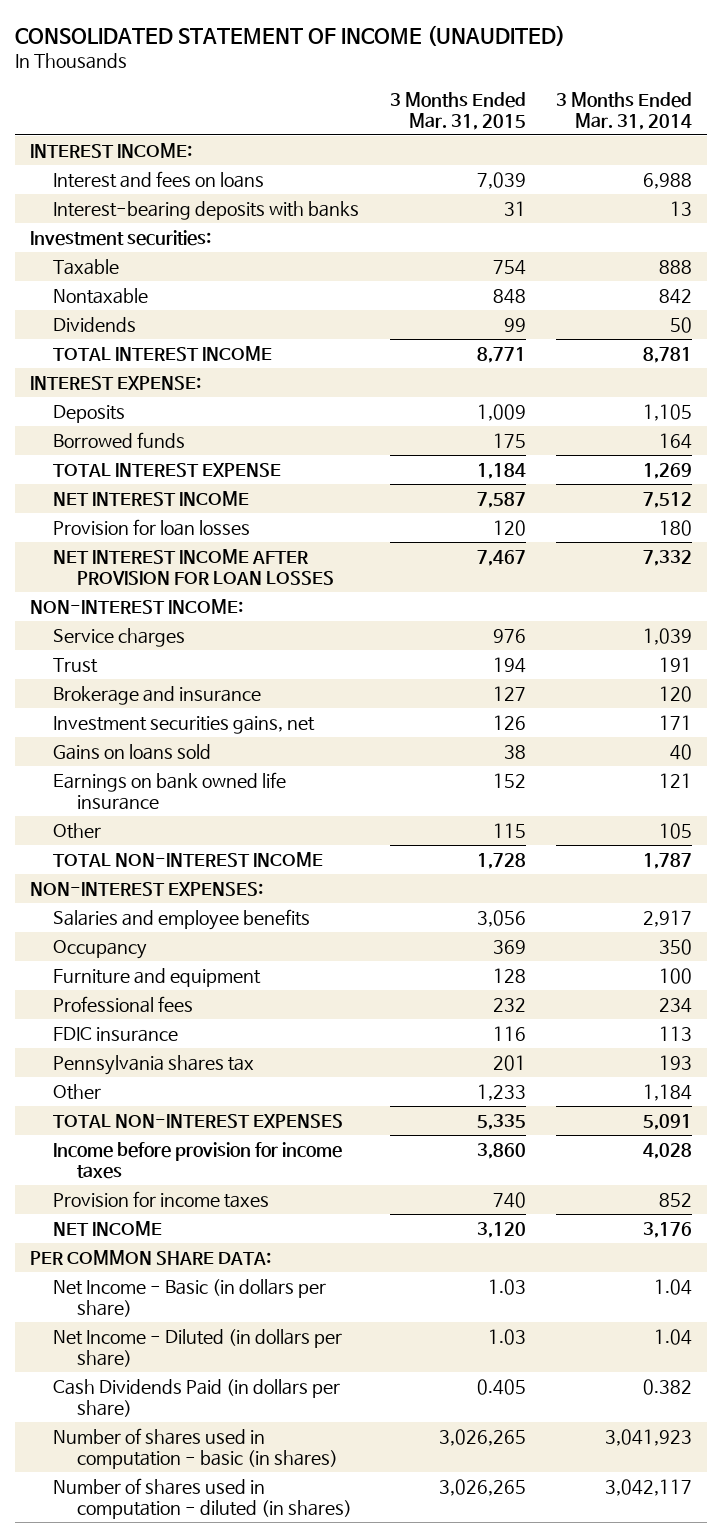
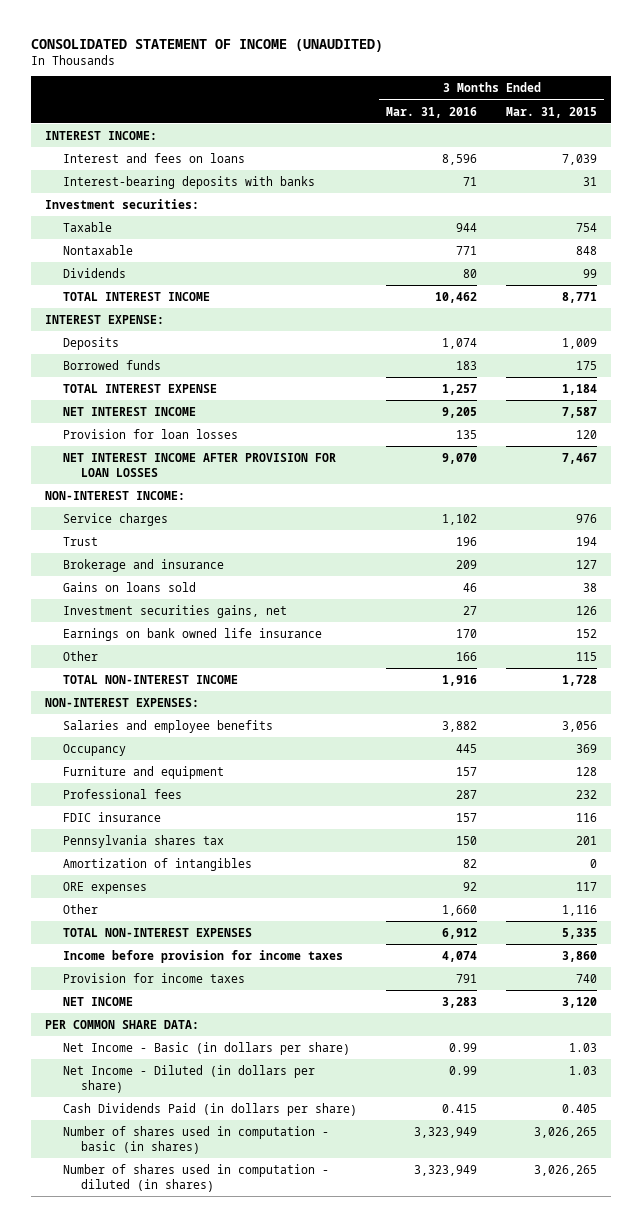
- | 3 Months Ended Mar. 31, 2015 | 3 Months Ended Mar. 31, 2014
+ | 3 Months Ended Mar. 31, 2016 | 3 Months Ended Mar. 31, 2015
moved down: Investment securities gains, net | 27 | 126
- Other | 1,233 | 1,184
+ Amortization of intangibles | 82 | 0
+ ORE expenses | 92 | 117
+ Other | 1,660 | 1,116

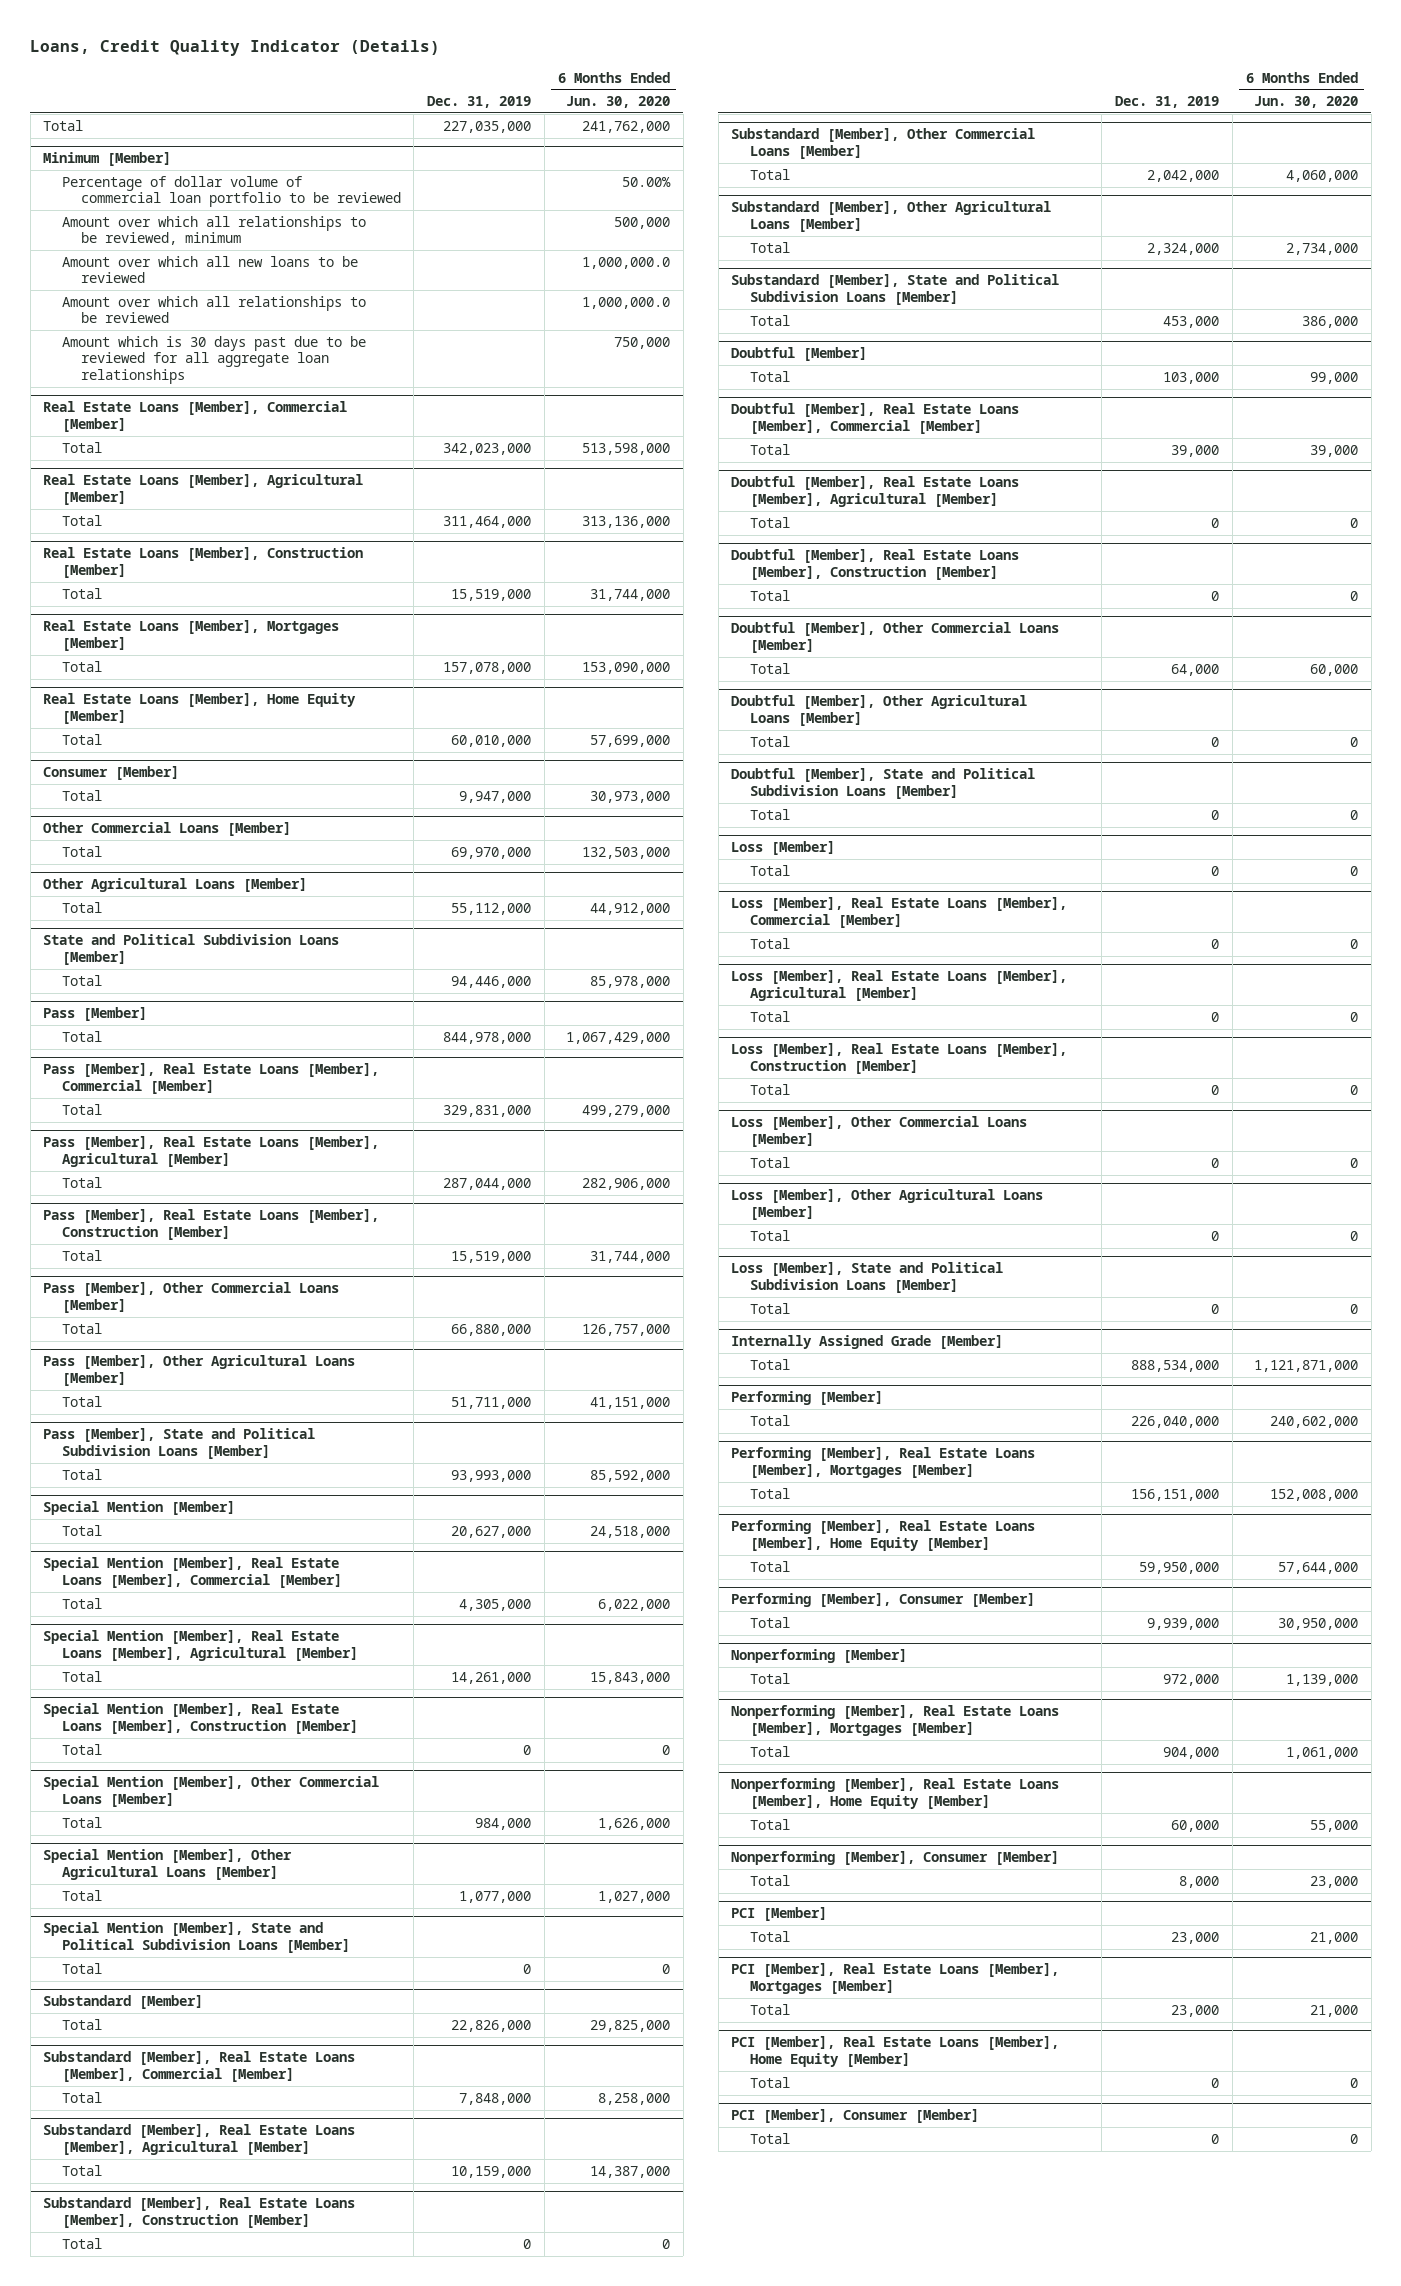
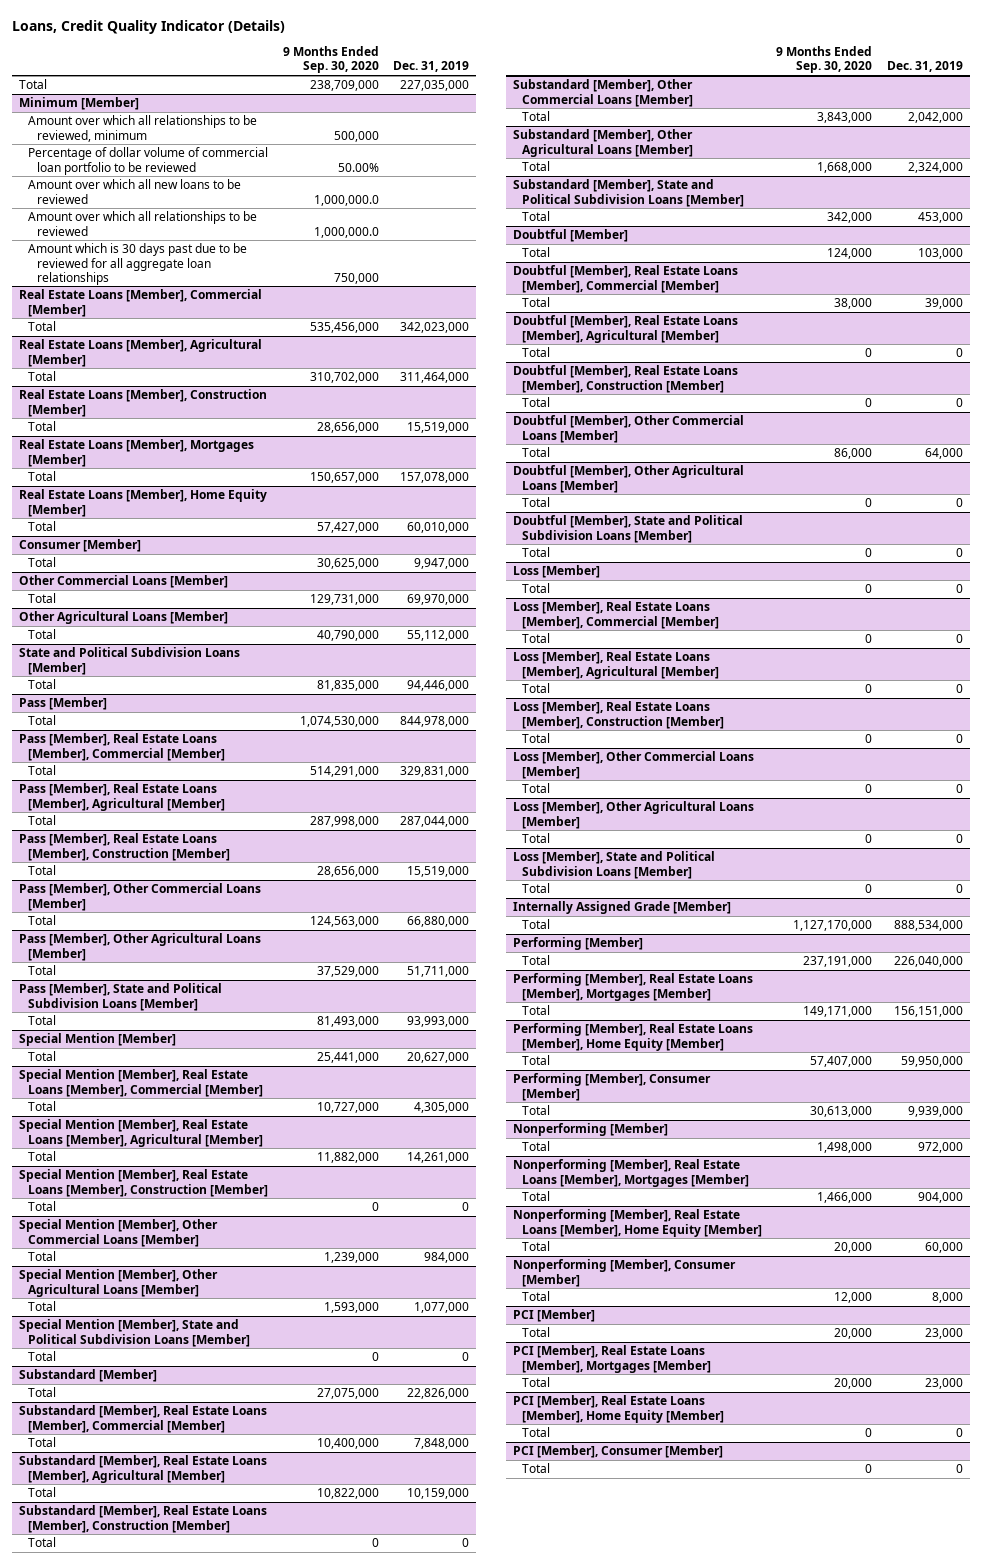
- | Dec. 31, 2019 | 6 Months Ended Jun. 30, 2020
+ | 9 Months Ended Sep. 30, 2020 | Dec. 31, 2019
@ Minimum [Member]
moved down: Percentage of dollar volume of commercial loan portfolio to be reviewed | 50.00% |

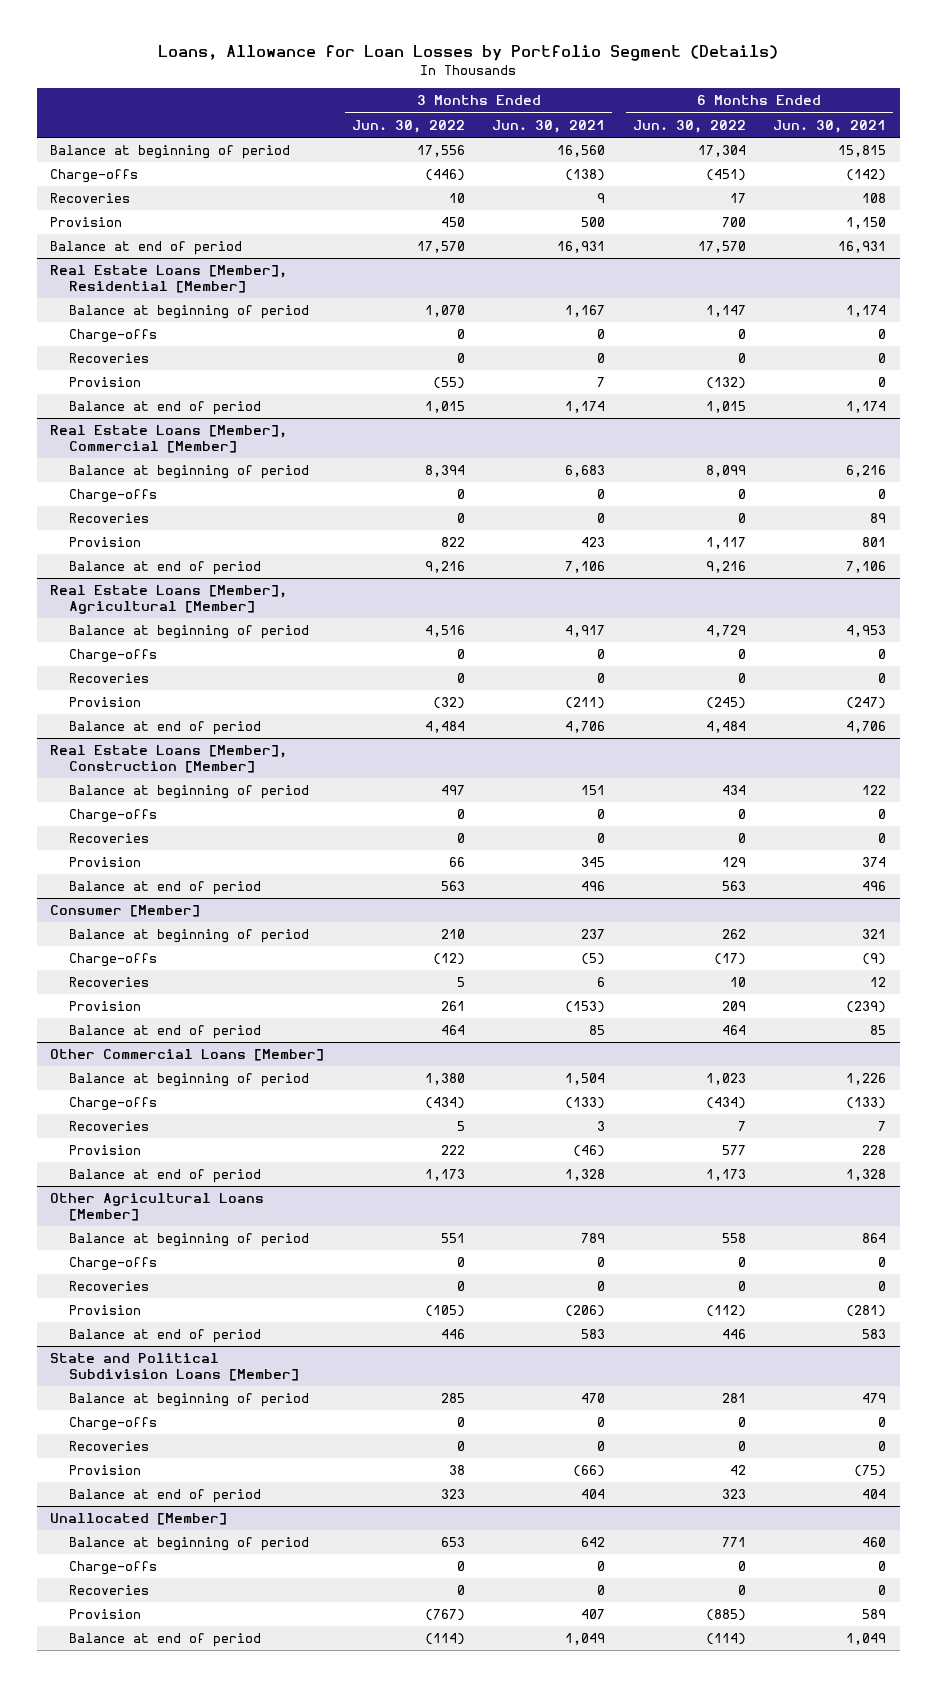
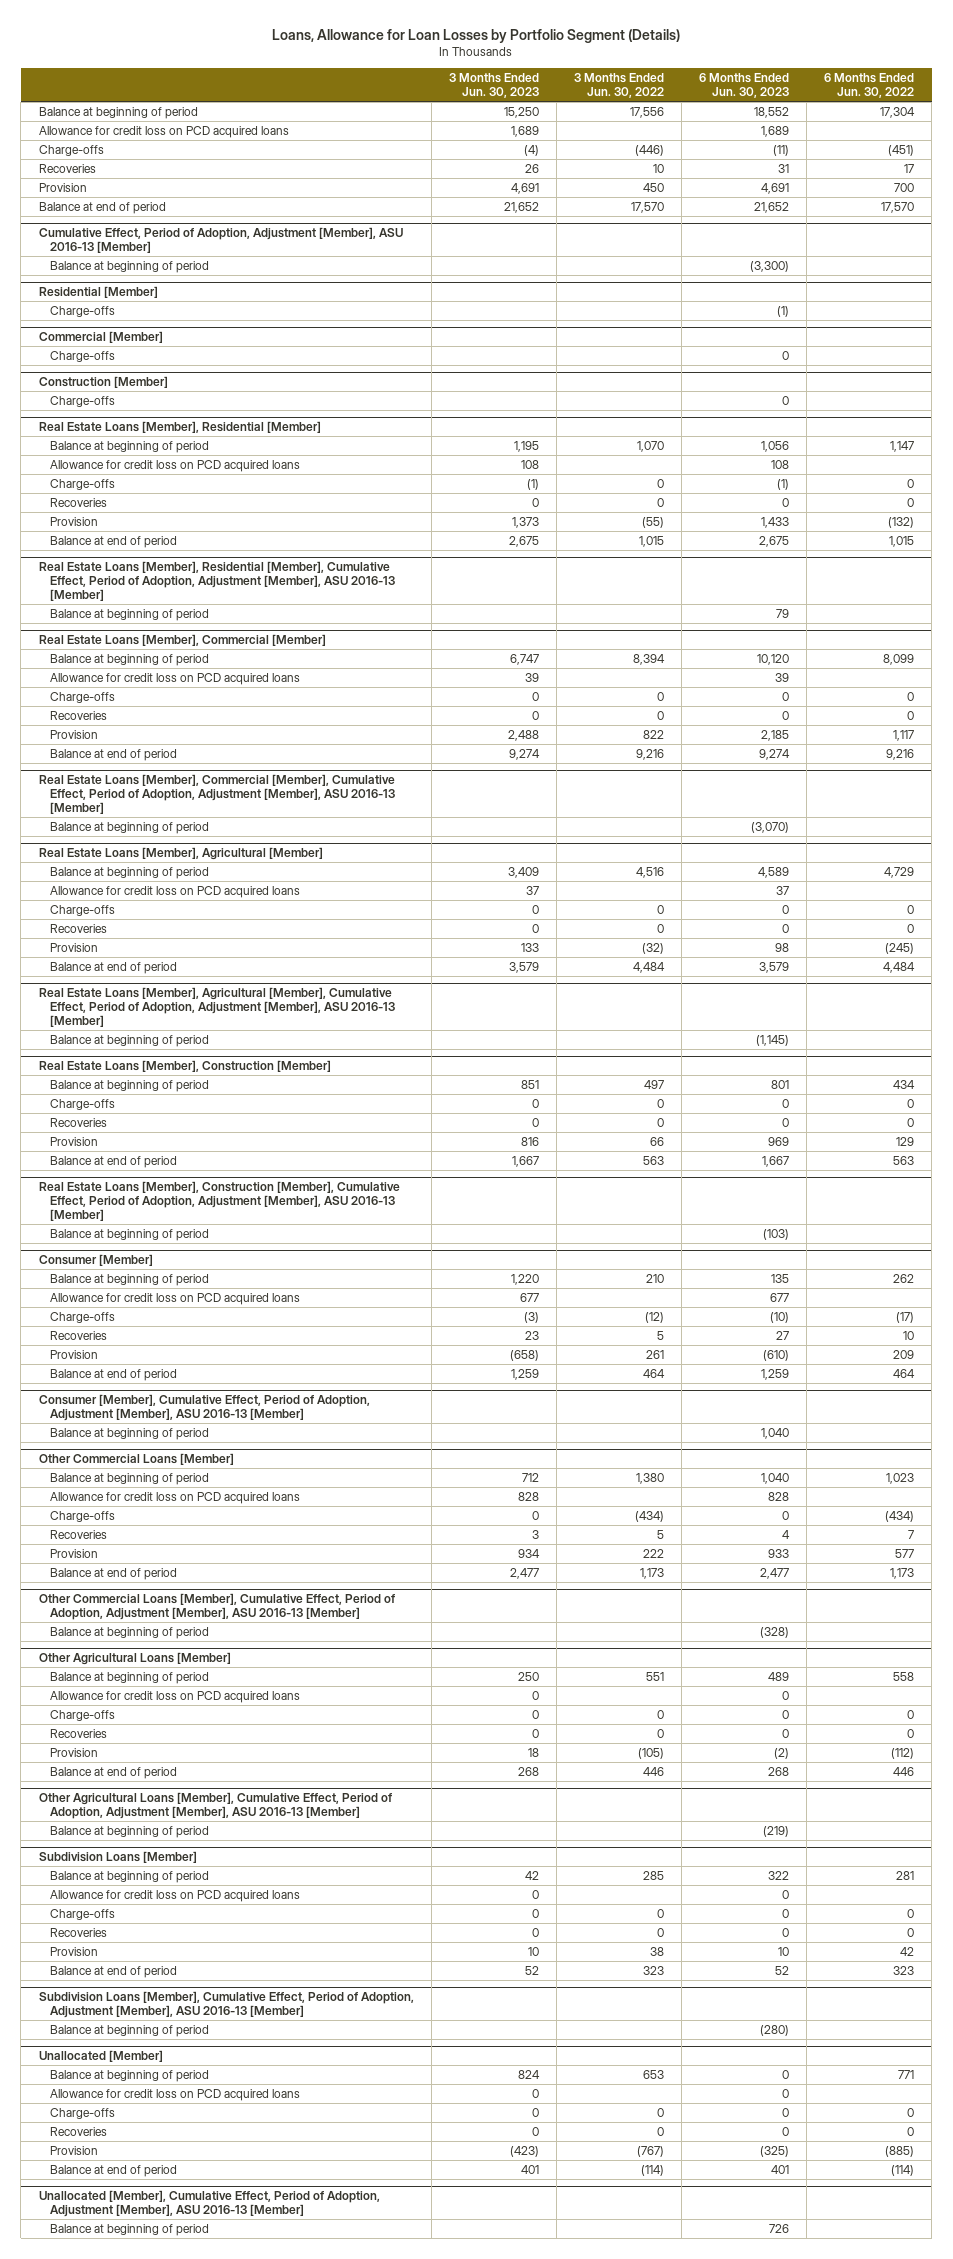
- | 3 Months Ended Jun. 30, 2022 | 3 Months Ended Jun. 30, 2021 | 6 Months Ended Jun. 30, 2022 | 6 Months Ended Jun. 30, 2021
+ | 3 Months Ended Jun. 30, 2023 | 3 Months Ended Jun. 30, 2022 | 6 Months Ended Jun. 30, 2023 | 6 Months Ended Jun. 30, 2022
+ Allowance for credit loss on PCD acquired loans | 1,689 | | 1,689 |
+ Cumulative Effect, Period of Adoption, Adjustment [Member], ASU 2016-13 [Member]
+ Balance at beginning of period | | | (3,300) |
+ Residential [Member]
+ Charge-offs | | | (1) |
+ Commercial [Member]
+ Charge-offs | | | 0 |
+ Construction [Member]
+ Charge-offs | | | 0 |
@ Real Estate Loans [Member], Residential [Member]
+ Allowance for credit loss on PCD acquired loans | 108 | | 108 |
+ Real Estate Loans [Member], Residential [Member], Cumulative Effect, Period of Adoption, Adjustment [Member], ASU 2016-13 [Member]
+ Balance at beginning of period | | | 79 |
@ Real Estate Loans [Member], Commercial [Member]
+ Allowance for credit loss on PCD acquired loans | 39 | | 39 |
+ Real Estate Loans [Member], Commercial [Member], Cumulative Effect, Period of Adoption, Adjustment [Member], ASU 2016-13 [Member]
+ Balance at beginning of period | | | (3,070) |
@ Real Estate Loans [Member], Agricultural [Member]
+ Allowance for credit loss on PCD acquired loans | 37 | | 37 |
+ Real Estate Loans [Member], Agricultural [Member], Cumulative Effect, Period of Adoption, Adjustment [Member], ASU 2016-13 [Member]
+ Balance at beginning of period | | | (1,145) |
+ Real Estate Loans [Member], Construction [Member], Cumulative Effect, Period of Adoption, Adjustment [Member], ASU 2016-13 [Member]
+ Balance at beginning of period | | | (103) |
@ Consumer [Member]
+ Allowance for credit loss on PCD acquired loans | 677 | | 677 |
+ Consumer [Member], Cumulative Effect, Period of Adoption, Adjustment [Member], ASU 2016-13 [Member]
+ Balance at beginning of period | | | 1,040 |
@ Other Commercial Loans [Member]
+ Allowance for credit loss on PCD acquired loans | 828 | | 828 |
+ Other Commercial Loans [Member], Cumulative Effect, Period of Adoption, Adjustment [Member], ASU 2016-13 [Member]
+ Balance at beginning of period | | | (328) |
@ Other Agricultural Loans [Member]
+ Allowance for credit loss on PCD acquired loans | 0 | | 0 |
- State and Political Subdivision Loans [Member]
+ Other Agricultural Loans [Member], Cumulative Effect, Period of Adoption, Adjustment [Member], ASU 2016-13 [Member]
+ Balance at beginning of period | | | (219) |
+ Subdivision Loans [Member]
+ Allowance for credit loss on PCD acquired loans | 0 | | 0 |
+ Subdivision Loans [Member], Cumulative Effect, Period of Adoption, Adjustment [Member], ASU 2016-13 [Member]
+ Balance at beginning of period | | | (280) |
@ Unallocated [Member]
+ Allowance for credit loss on PCD acquired loans | 0 | | 0 |
+ Unallocated [Member], Cumulative Effect, Period of Adoption, Adjustment [Member], ASU 2016-13 [Member]
+ Balance at beginning of period | | | 726 |

